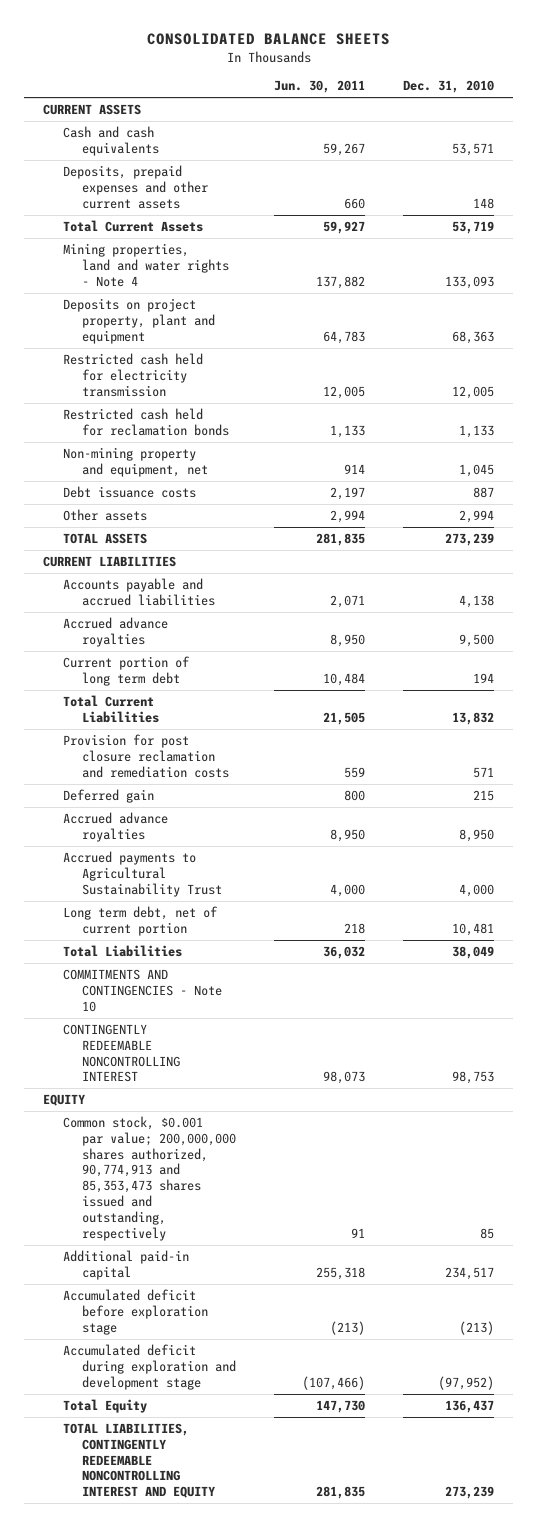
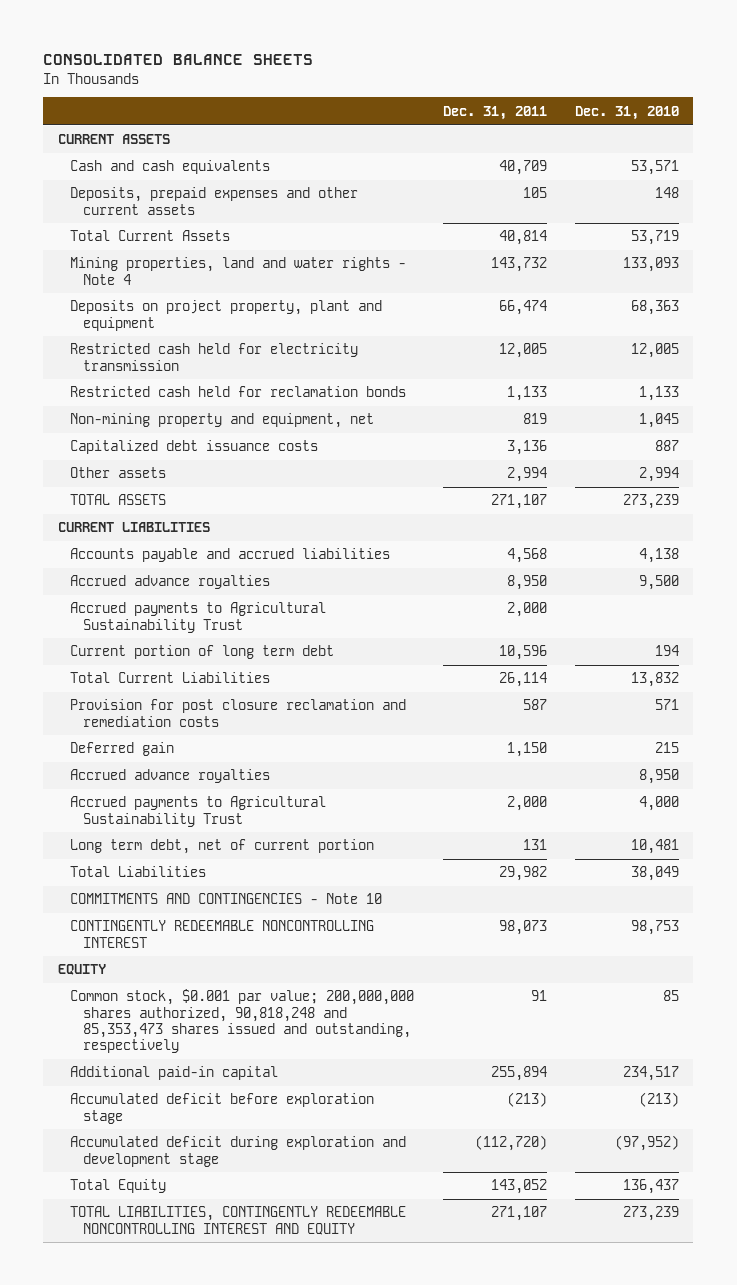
- | Jun. 30, 2011 | Dec. 31, 2010
+ | Dec. 31, 2011 | Dec. 31, 2010
- Debt issuance costs | 2,197 | 887
+ Capitalized debt issuance costs | 3,136 | 887
+ Accrued payments to Agricultural Sustainability Trust | 2,000 |
- Common stock, $0.001 par value; 200,000,000 shares authorized, 90,774,913 and 85,353,473 shares issued and outstanding, respectively | 91 | 85
+ Common stock, $0.001 par value; 200,000,000 shares authorized, 90,818,248 and 85,353,473 shares issued and outstanding, respectively | 91 | 85

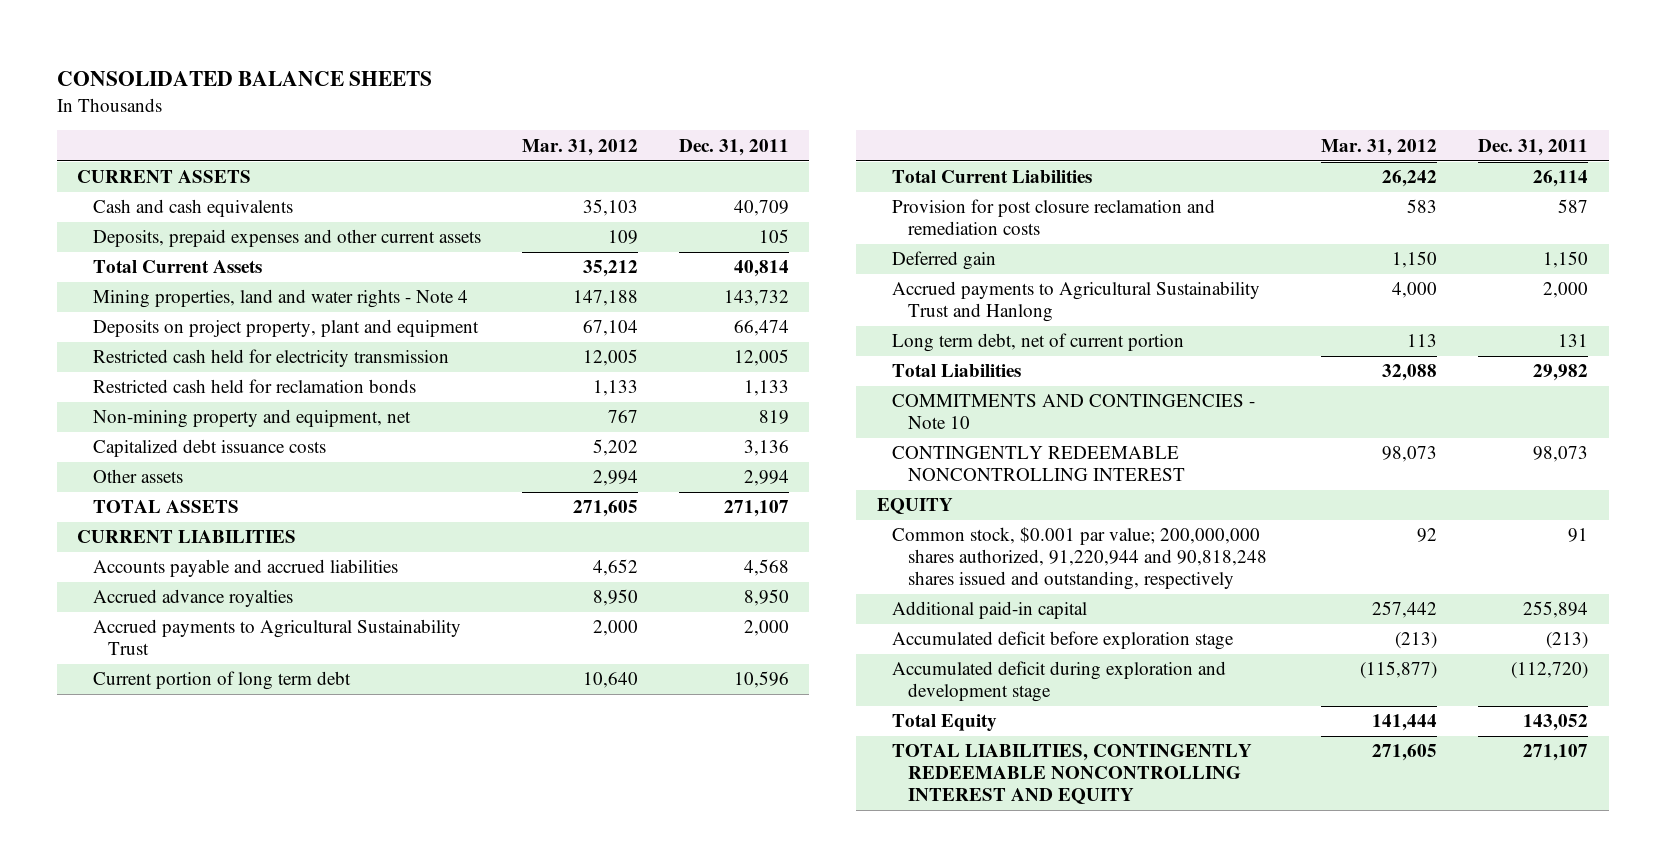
- | Dec. 31, 2011 | Dec. 31, 2010
+ | Mar. 31, 2012 | Dec. 31, 2011
- Accrued advance royalties | | 8,950
- Accrued payments to Agricultural Sustainability Trust | 2,000 | 4,000
+ Accrued payments to Agricultural Sustainability Trust and Hanlong | 4,000 | 2,000
- Common stock, $0.001 par value; 200,000,000 shares authorized, 90,818,248 and 85,353,473 shares issued and outstanding, respectively | 91 | 85
+ Common stock, $0.001 par value; 200,000,000 shares authorized, 91,220,944 and 90,818,248 shares issued and outstanding, respectively | 92 | 91

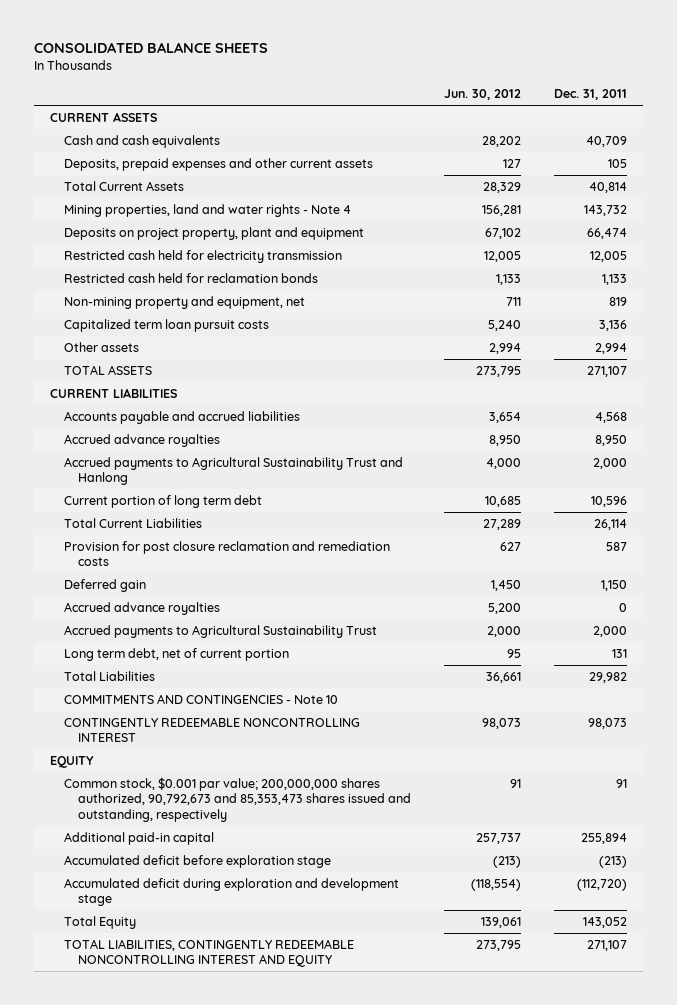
- | Mar. 31, 2012 | Dec. 31, 2011
+ | Jun. 30, 2012 | Dec. 31, 2011
- Capitalized debt issuance costs | 5,202 | 3,136
+ Capitalized term loan pursuit costs | 5,240 | 3,136
moved up: Accrued payments to Agricultural Sustainability Trust and Hanlong | 4,000 | 2,000
+ Accrued advance royalties | 5,200 | 0
moved down: Accrued payments to Agricultural Sustainability Trust | 2,000 | 2,000
- Common stock, $0.001 par value; 200,000,000 shares authorized, 91,220,944 and 90,818,248 shares issued and outstanding, respectively | 92 | 91
+ Common stock, $0.001 par value; 200,000,000 shares authorized, 90,792,673 and 85,353,473 shares issued and outstanding, respectively | 91 | 91

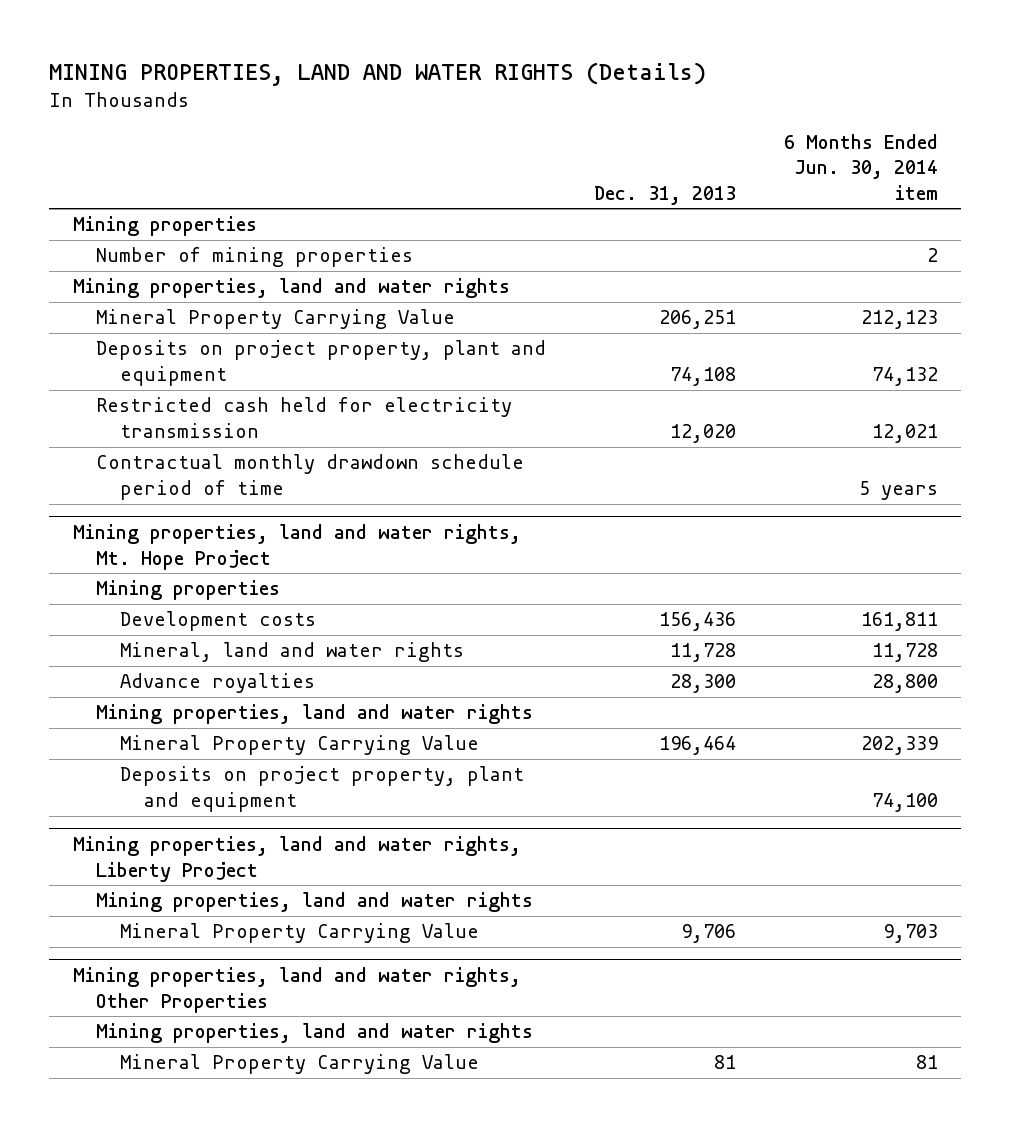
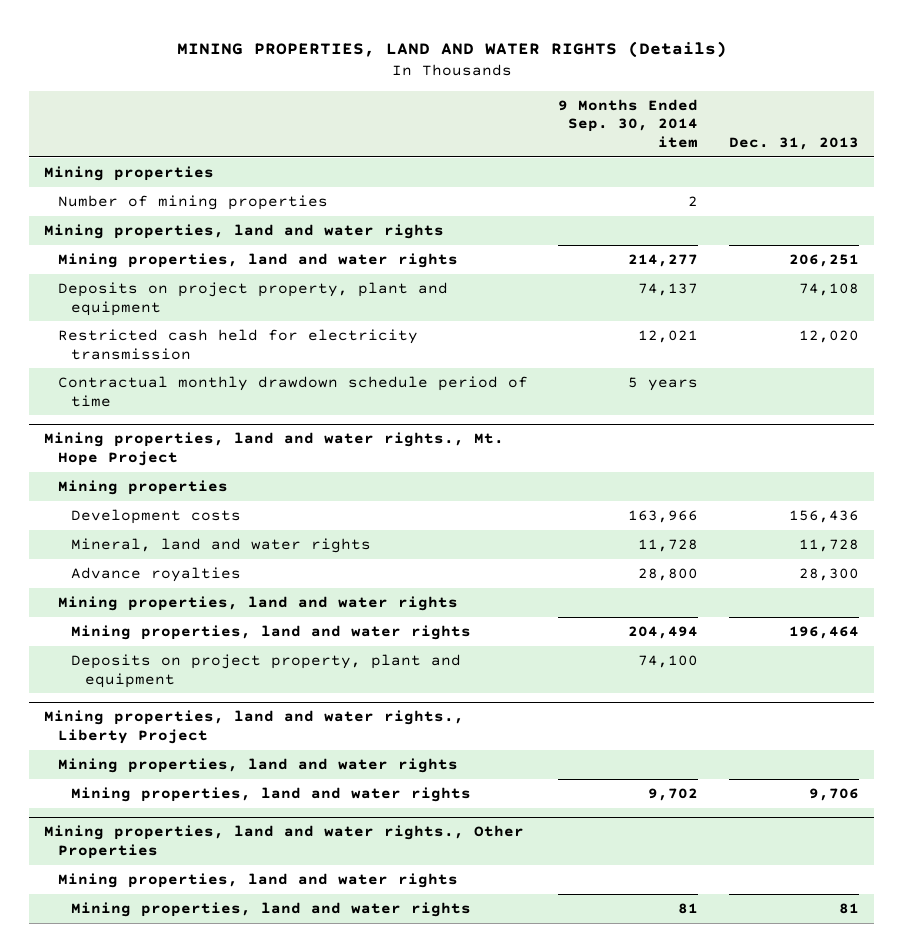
- | Dec. 31, 2013 | 6 Months Ended Jun. 30, 2014 item
+ | 9 Months Ended Sep. 30, 2014 item | Dec. 31, 2013
- Mineral Property Carrying Value | 206,251 | 212,123
+ Mining properties, land and water rights | 214,277 | 206,251
- Mining properties, land and water rights, Mt. Hope Project
+ Mining properties, land and water rights., Mt. Hope Project
- Mineral Property Carrying Value | 196,464 | 202,339
+ Mining properties, land and water rights | 204,494 | 196,464
- Mining properties, land and water rights, Liberty Project
+ Mining properties, land and water rights., Liberty Project
- Mineral Property Carrying Value | 9,706 | 9,703
- Mining properties, land and water rights, Other Properties
+ Mining properties, land and water rights | 9,702 | 9,706
+ Mining properties, land and water rights., Other Properties
- Mineral Property Carrying Value | 81 | 81
+ Mining properties, land and water rights | 81 | 81

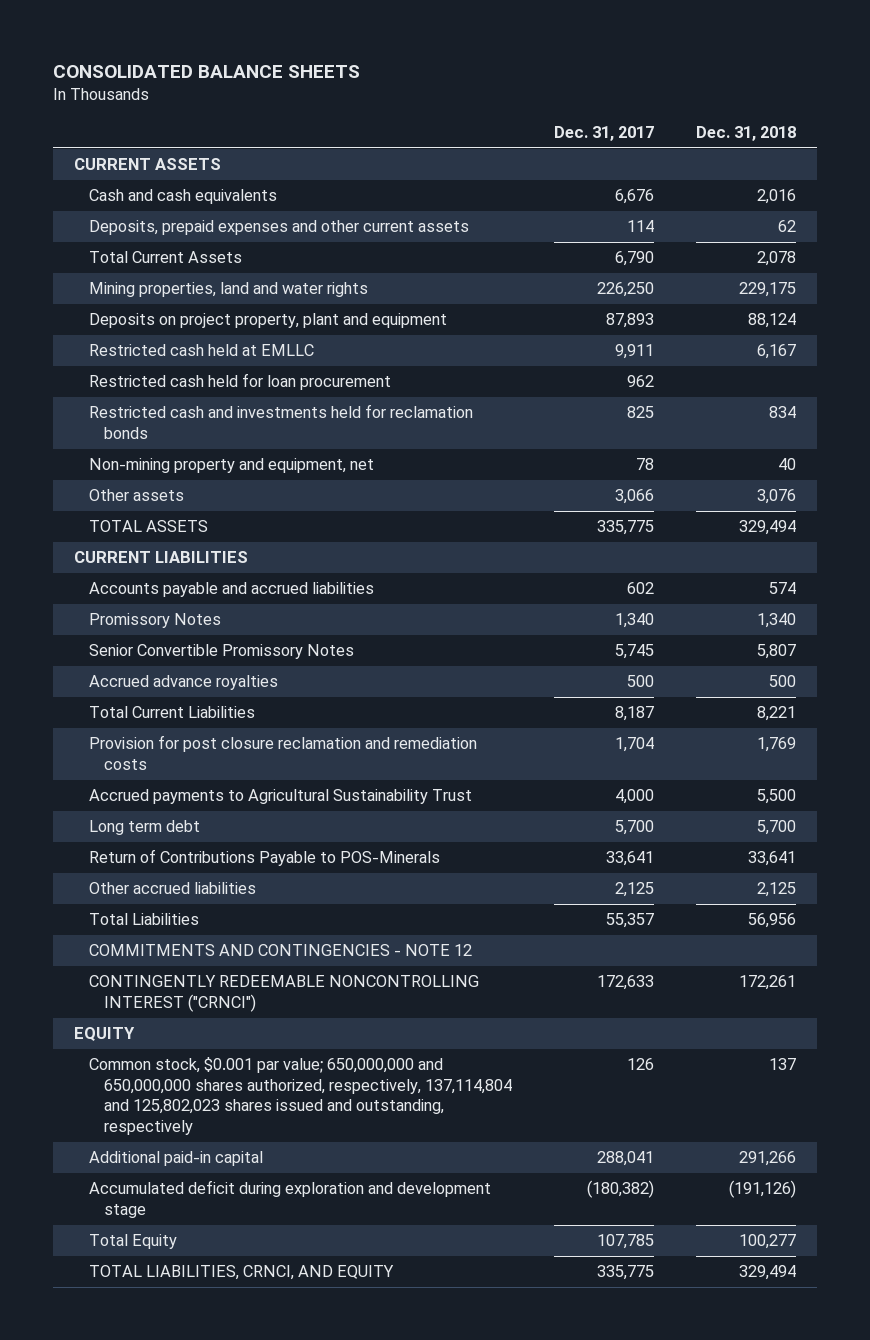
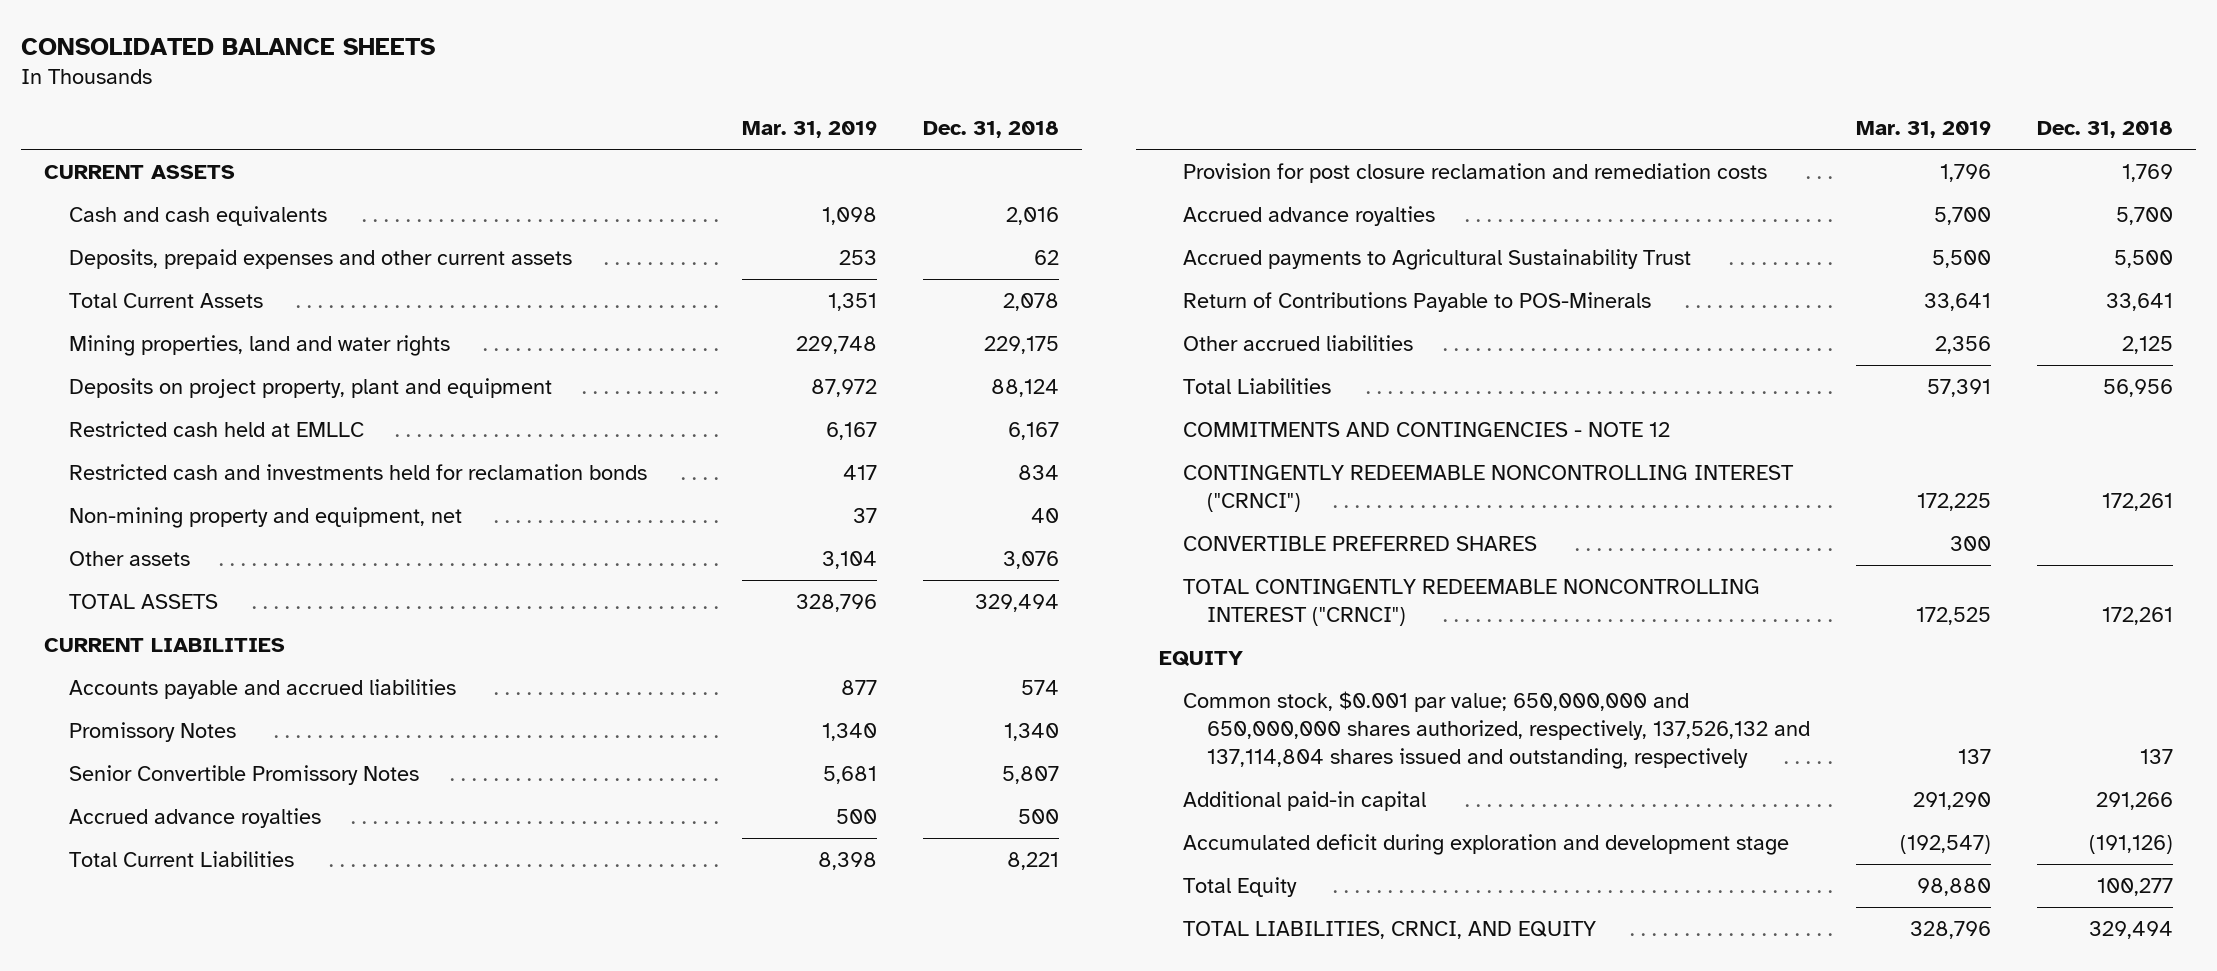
- | Dec. 31, 2017 | Dec. 31, 2018
+ | Mar. 31, 2019 | Dec. 31, 2018
- Restricted cash held for loan procurement | 962 |
+ Accrued advance royalties | 5,700 | 5,700
- Long term debt | 5,700 | 5,700
+ CONVERTIBLE PREFERRED SHARES | 300 |
+ TOTAL CONTINGENTLY REDEEMABLE NONCONTROLLING INTEREST ("CRNCI") | 172,525 | 172,261
- Common stock, $0.001 par value; 650,000,000 and 650,000,000 shares authorized, respectively, 137,114,804 and 125,802,023 shares issued and outstanding, respectively | 126 | 137
+ Common stock, $0.001 par value; 650,000,000 and 650,000,000 shares authorized, respectively, 137,526,132 and 137,114,804 shares issued and outstanding, respectively | 137 | 137

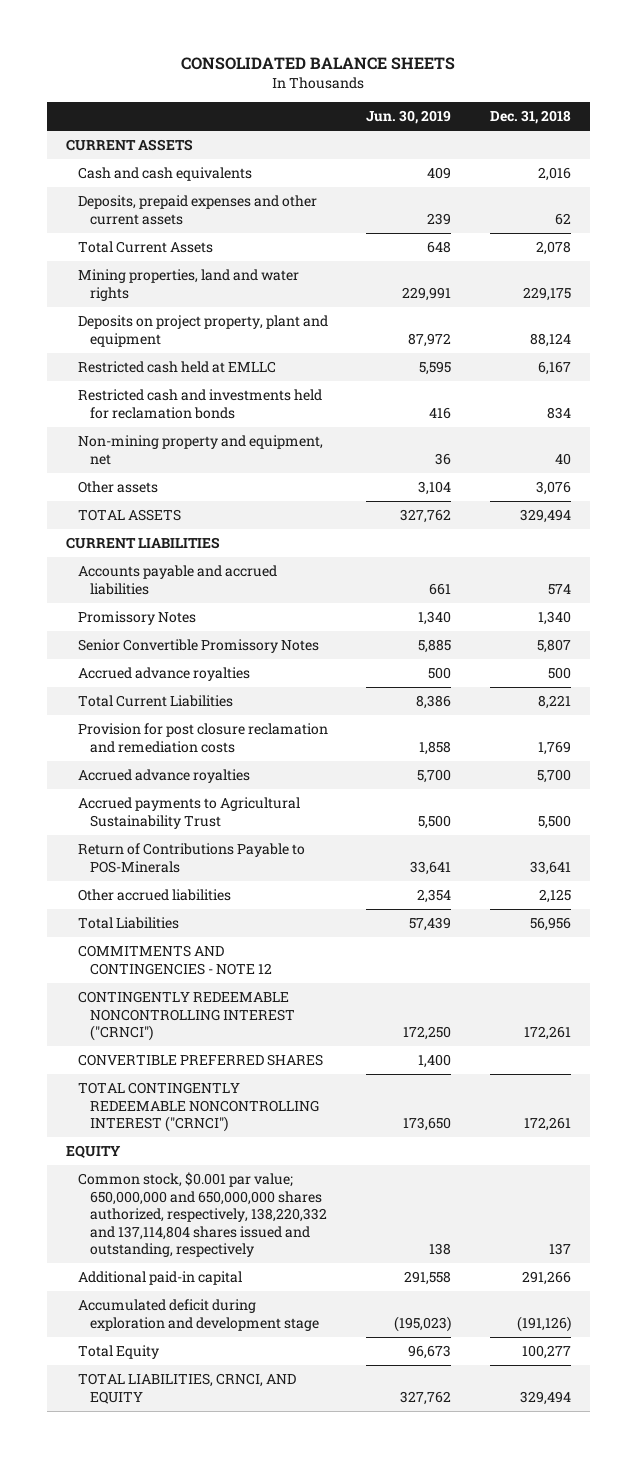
- | Mar. 31, 2019 | Dec. 31, 2018
+ | Jun. 30, 2019 | Dec. 31, 2018
- Common stock, $0.001 par value; 650,000,000 and 650,000,000 shares authorized, respectively, 137,526,132 and 137,114,804 shares issued and outstanding, respectively | 137 | 137
+ Common stock, $0.001 par value; 650,000,000 and 650,000,000 shares authorized, respectively, 138,220,332 and 137,114,804 shares issued and outstanding, respectively | 138 | 137

